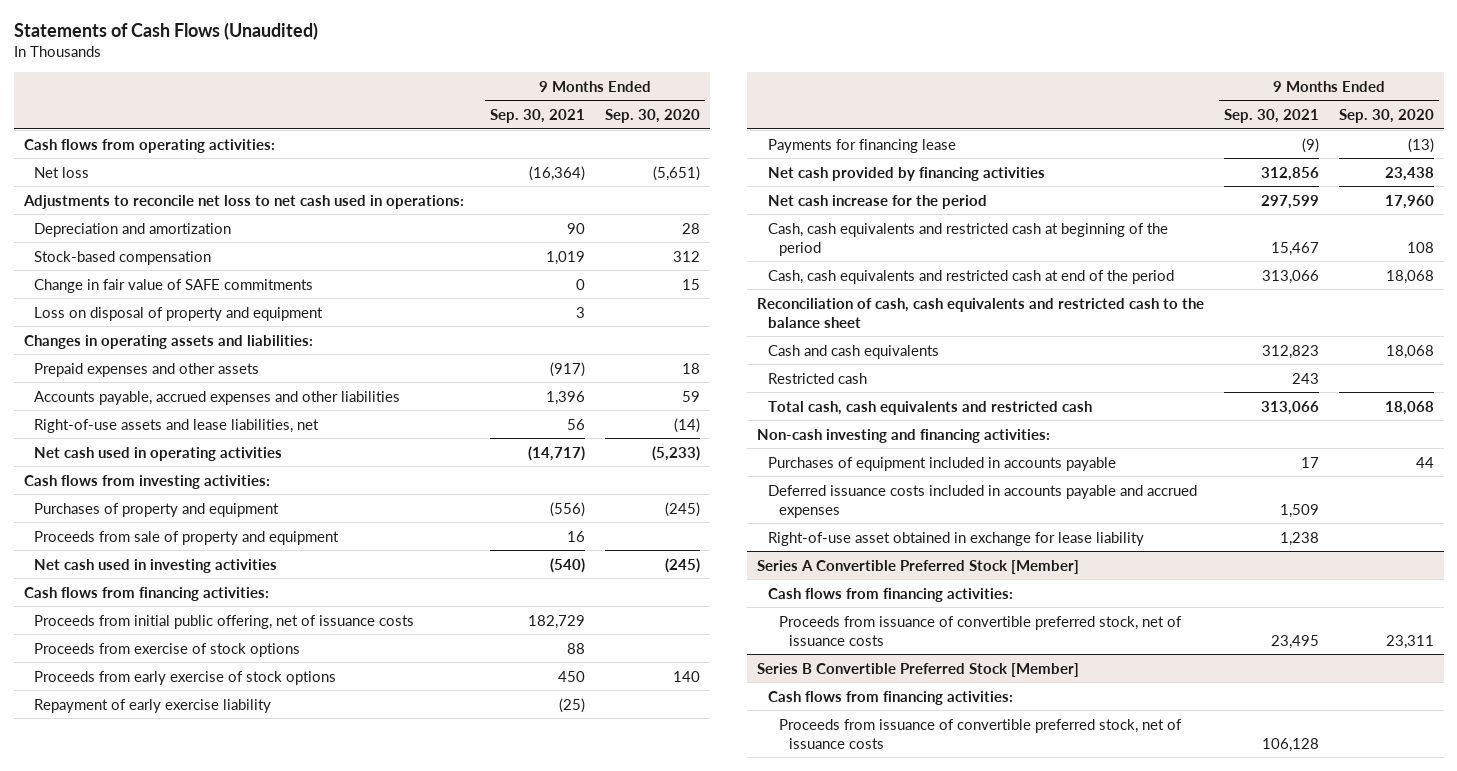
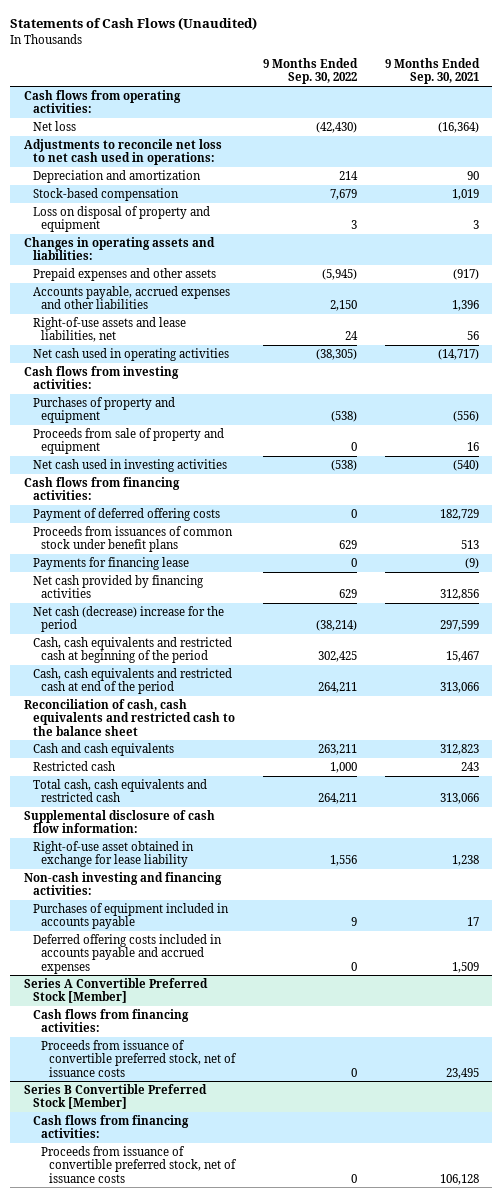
- | 9 Months Ended Sep. 30, 2021 | 9 Months Ended Sep. 30, 2020
+ | 9 Months Ended Sep. 30, 2022 | 9 Months Ended Sep. 30, 2021
- Change in fair value of SAFE commitments | 0 | 15
- Proceeds from initial public offering, net of issuance costs | 182,729 |
- Proceeds from exercise of stock options | 88 |
- Proceeds from early exercise of stock options | 450 | 140
- Repayment of early exercise liability | (25) |
+ Payment of deferred offering costs | 0 | 182,729
+ Proceeds from issuances of common stock under benefit plans | 629 | 513
- Net cash increase for the period | 297,599 | 17,960
+ Net cash (decrease) increase for the period | (38,214) | 297,599
+ Supplemental disclosure of cash flow information:
moved up: Right-of-use asset obtained in exchange for lease liability | 1,556 | 1,238
- Deferred issuance costs included in accounts payable and accrued expenses | 1,509 |
+ Deferred offering costs included in accounts payable and accrued expenses | 0 | 1,509

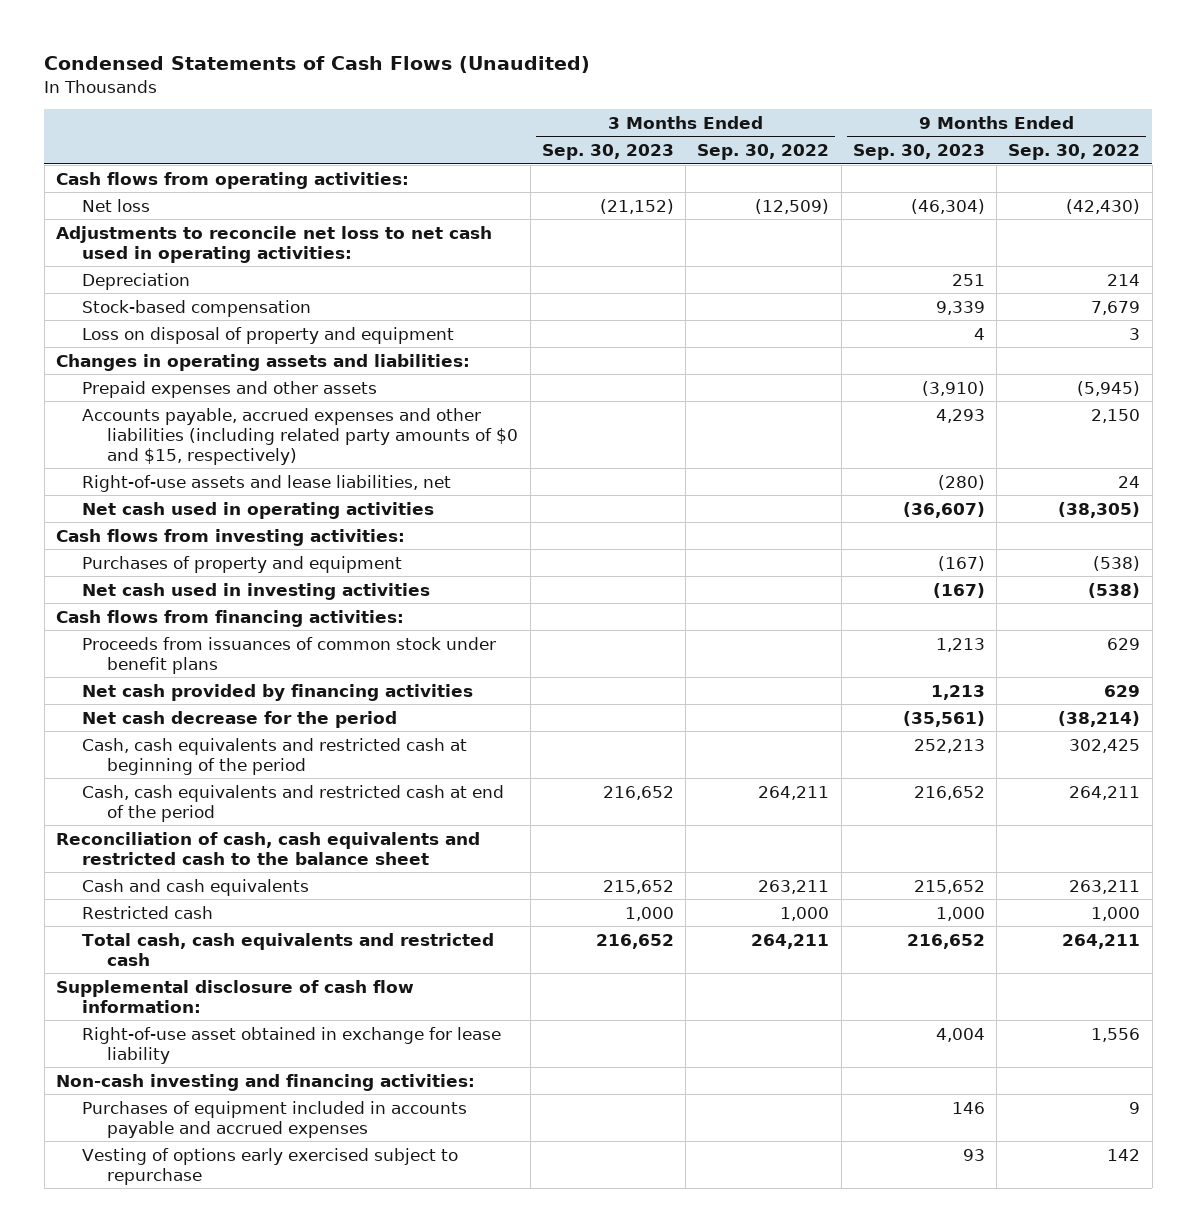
- Statements of Cash Flows (Unaudited)
+ Condensed Statements of Cash Flows (Unaudited)
- | 9 Months Ended Sep. 30, 2022 | 9 Months Ended Sep. 30, 2021
+ | 3 Months Ended Sep. 30, 2023 | 3 Months Ended Sep. 30, 2022 | 9 Months Ended Sep. 30, 2023 | 9 Months Ended Sep. 30, 2022
- Adjustments to reconcile net loss to net cash used in operations:
- Depreciation and amortization | 214 | 90
+ Adjustments to reconcile net loss to net cash used in operating activities:
+ Depreciation | | | 251 | 214
- Accounts payable, accrued expenses and other liabilities | 2,150 | 1,396
+ Accounts payable, accrued expenses and other liabilities (including related party amounts of $0 and $15, respectively) | | | 4,293 | 2,150
- Proceeds from sale of property and equipment | 0 | 16
- Payment of deferred offering costs | 0 | 182,729
- Payments for financing lease | 0 | (9)
- Net cash (decrease) increase for the period | (38,214) | 297,599
+ Net cash decrease for the period | | | (35,561) | (38,214)
- Purchases of equipment included in accounts payable | 9 | 17
- Deferred offering costs included in accounts payable and accrued expenses | 0 | 1,509
- Series A Convertible Preferred Stock [Member]
- Cash flows from financing activities:
- Proceeds from issuance of convertible preferred stock, net of issuance costs | 0 | 23,495
- Series B Convertible Preferred Stock [Member]
- Cash flows from financing activities:
- Proceeds from issuance of convertible preferred stock, net of issuance costs | 0 | 106,128
+ Purchases of equipment included in accounts payable and accrued expenses | | | 146 | 9
+ Vesting of options early exercised subject to repurchase | | | 93 | 142

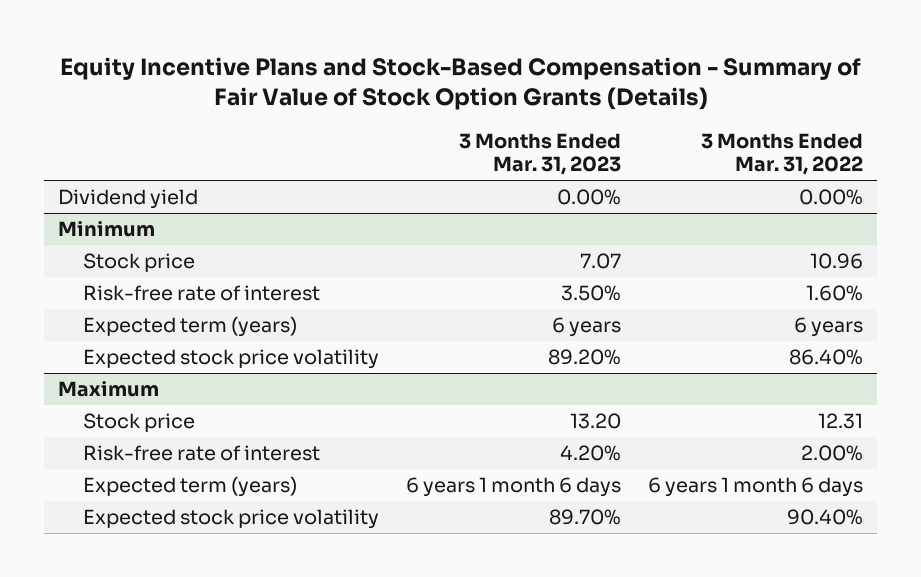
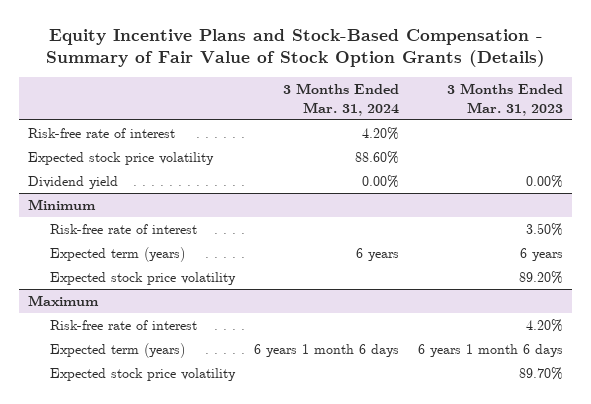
- | 3 Months Ended Mar. 31, 2023 | 3 Months Ended Mar. 31, 2022
+ | 3 Months Ended Mar. 31, 2024 | 3 Months Ended Mar. 31, 2023
+ Risk-free rate of interest | 4.20% |
+ Expected stock price volatility | 88.60% |
@ Minimum
- Stock price | 7.07 | 10.96
@ Maximum
- Stock price | 13.20 | 12.31

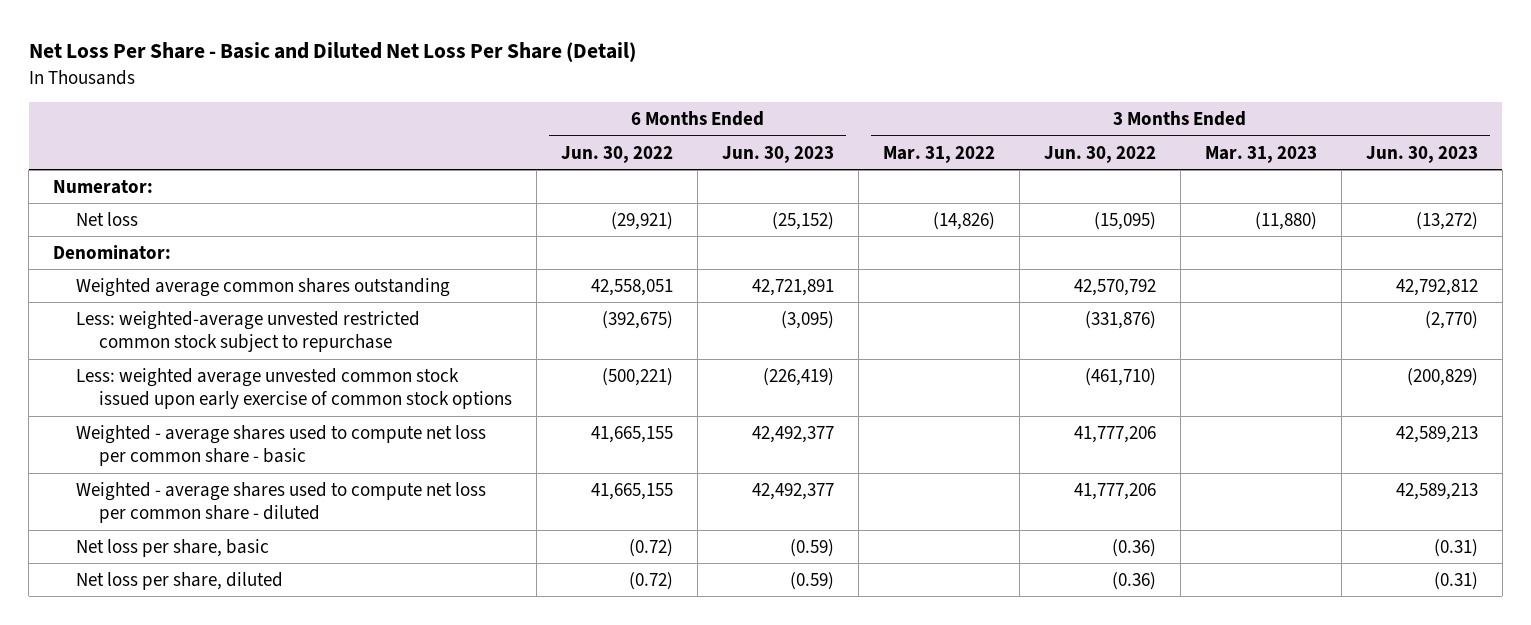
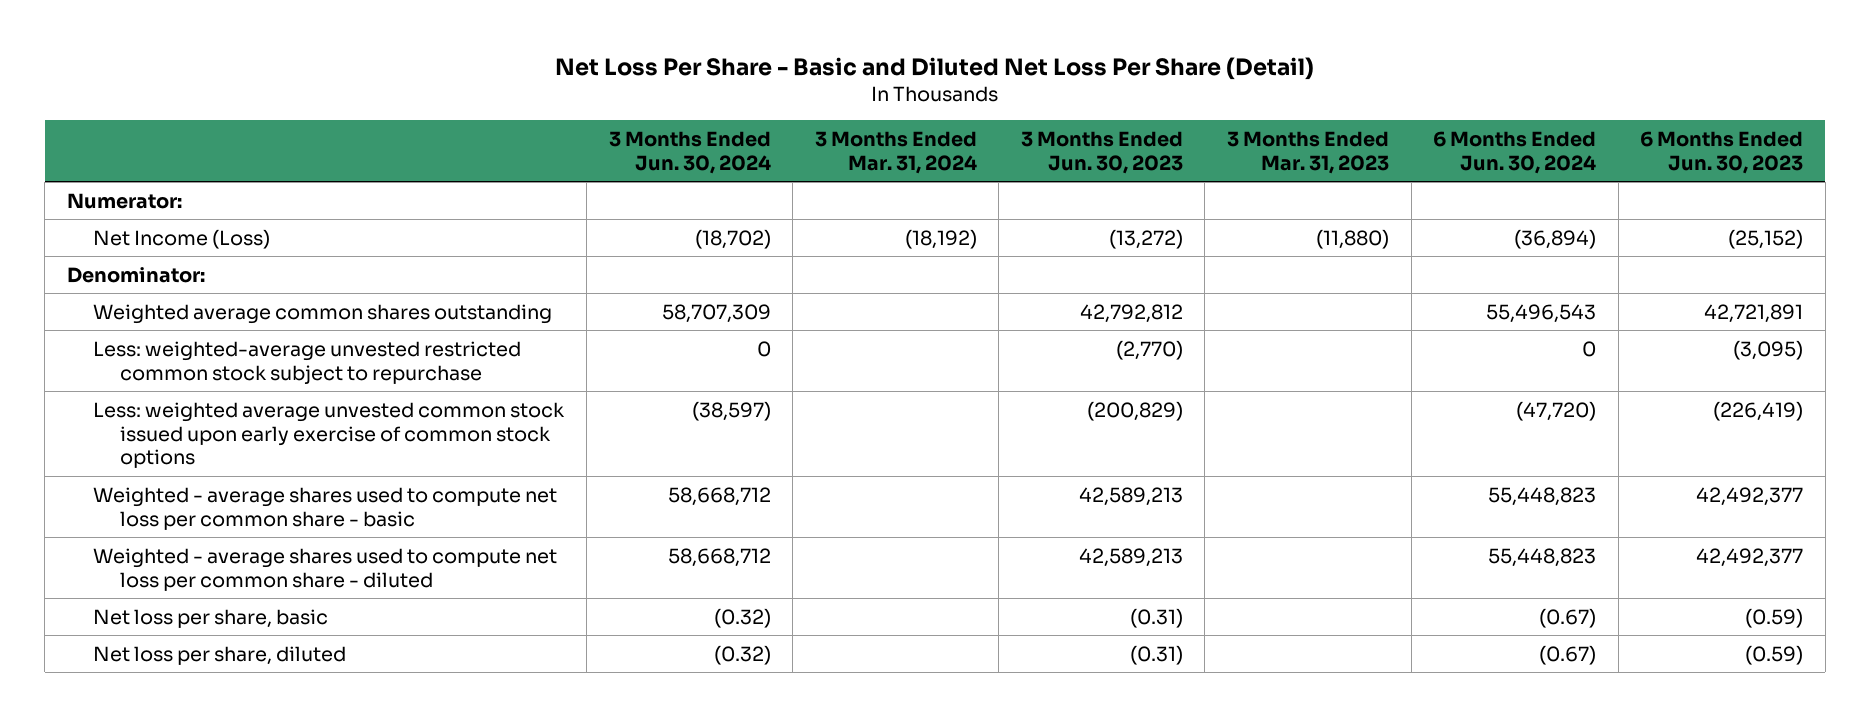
- | 6 Months Ended Jun. 30, 2022 | 6 Months Ended Jun. 30, 2023 | 3 Months Ended Mar. 31, 2022 | 3 Months Ended Jun. 30, 2022 | 3 Months Ended Mar. 31, 2023 | 3 Months Ended Jun. 30, 2023
+ | 3 Months Ended Jun. 30, 2024 | 3 Months Ended Mar. 31, 2024 | 3 Months Ended Jun. 30, 2023 | 3 Months Ended Mar. 31, 2023 | 6 Months Ended Jun. 30, 2024 | 6 Months Ended Jun. 30, 2023
- Net loss | (29,921) | (25,152) | (14,826) | (15,095) | (11,880) | (13,272)
+ Net Income (Loss) | (18,702) | (18,192) | (13,272) | (11,880) | (36,894) | (25,152)

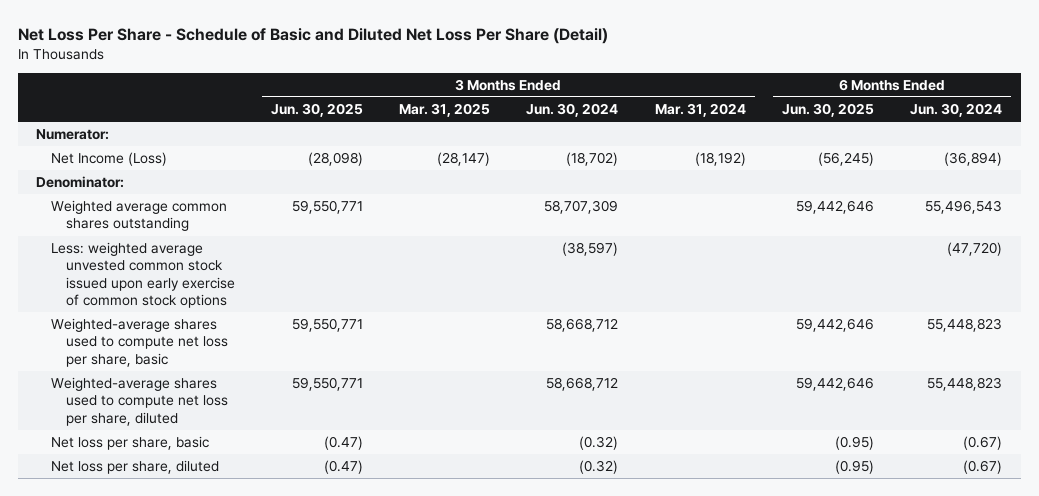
- Net Loss Per Share - Basic and Diluted Net Loss Per Share (Detail)
+ Net Loss Per Share - Schedule of Basic and Diluted Net Loss Per Share (Detail)
- | 3 Months Ended Jun. 30, 2024 | 3 Months Ended Mar. 31, 2024 | 3 Months Ended Jun. 30, 2023 | 3 Months Ended Mar. 31, 2023 | 6 Months Ended Jun. 30, 2024 | 6 Months Ended Jun. 30, 2023
+ | 3 Months Ended Jun. 30, 2025 | 3 Months Ended Mar. 31, 2025 | 3 Months Ended Jun. 30, 2024 | 3 Months Ended Mar. 31, 2024 | 6 Months Ended Jun. 30, 2025 | 6 Months Ended Jun. 30, 2024
- Less: weighted-average unvested restricted common stock subject to repurchase | 0 | | (2,770) | | 0 | (3,095)
- Weighted - average shares used to compute net loss per common share - basic | 58,668,712 | | 42,589,213 | | 55,448,823 | 42,492,377
- Weighted - average shares used to compute net loss per common share - diluted | 58,668,712 | | 42,589,213 | | 55,448,823 | 42,492,377
+ Weighted-average shares used to compute net loss per share, basic | 59,550,771 | | 58,668,712 | | 59,442,646 | 55,448,823
+ Weighted-average shares used to compute net loss per share, diluted | 59,550,771 | | 58,668,712 | | 59,442,646 | 55,448,823

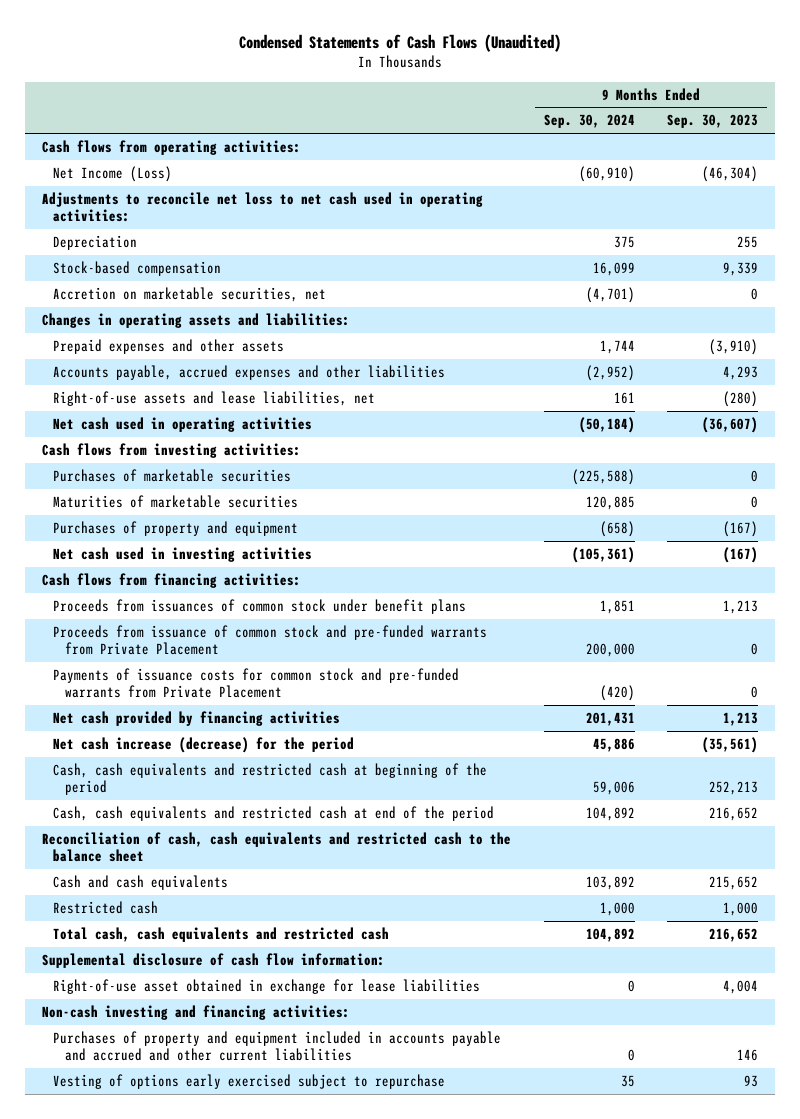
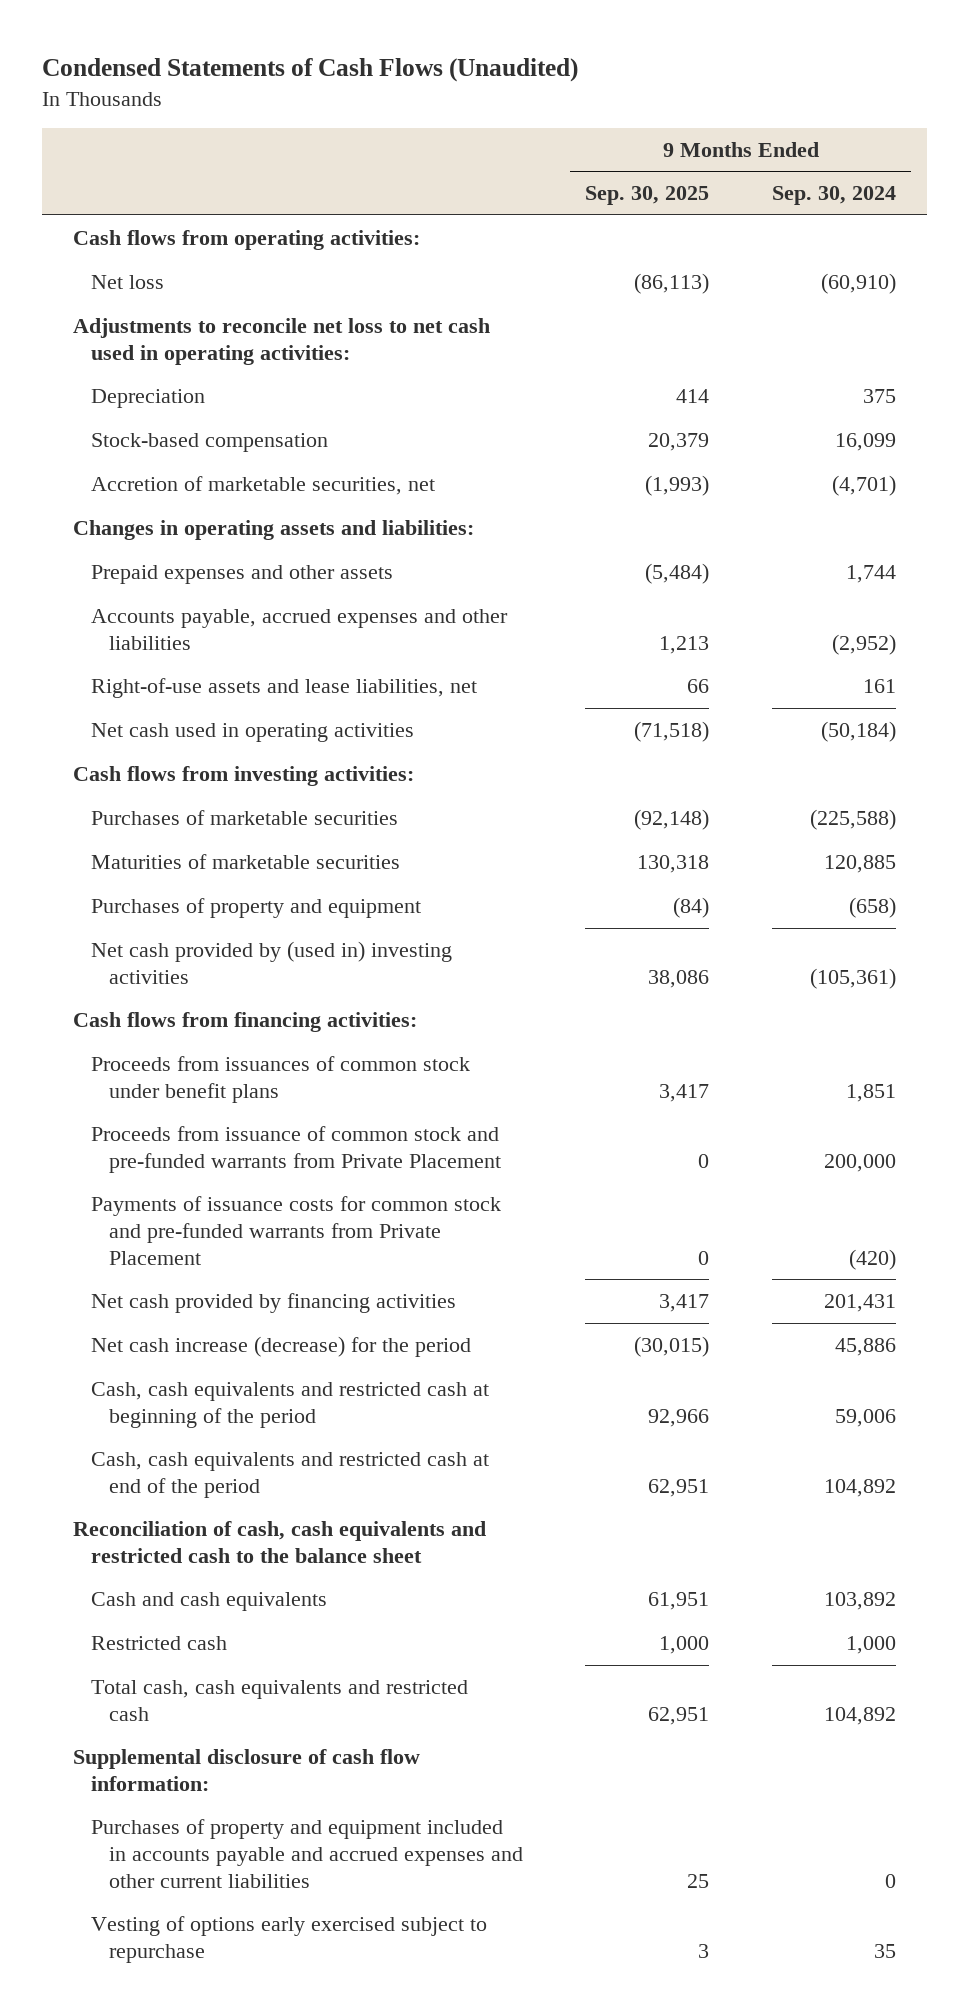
- | 9 Months Ended Sep. 30, 2024 | 9 Months Ended Sep. 30, 2023
+ | 9 Months Ended Sep. 30, 2025 | 9 Months Ended Sep. 30, 2024
- Net Income (Loss) | (60,910) | (46,304)
+ Net loss | (86,113) | (60,910)
- Accretion on marketable securities, net | (4,701) | 0
+ Accretion of marketable securities, net | (1,993) | (4,701)
- Net cash used in investing activities | (105,361) | (167)
+ Net cash provided by (used in) investing activities | 38,086 | (105,361)
- Right-of-use asset obtained in exchange for lease liabilities | 0 | 4,004
- Non-cash investing and financing activities:
- Purchases of property and equipment included in accounts payable and accrued and other current liabilities | 0 | 146
+ Purchases of property and equipment included in accounts payable and accrued expenses and other current liabilities | 25 | 0

